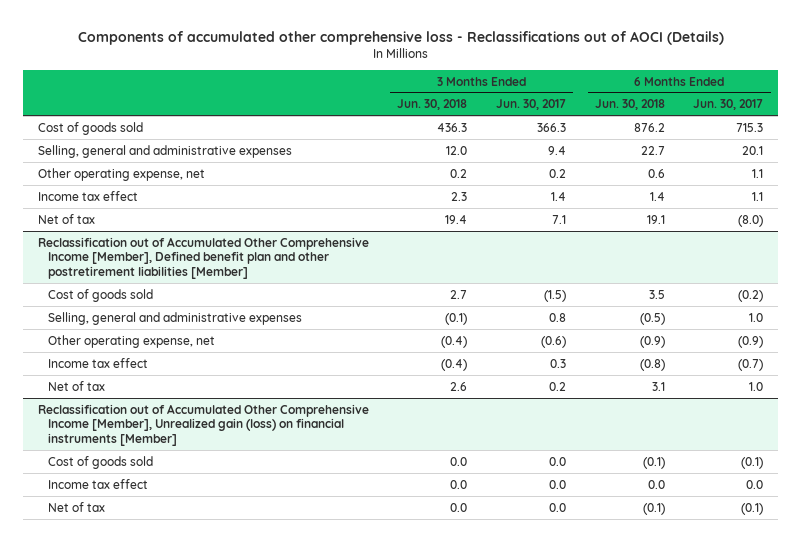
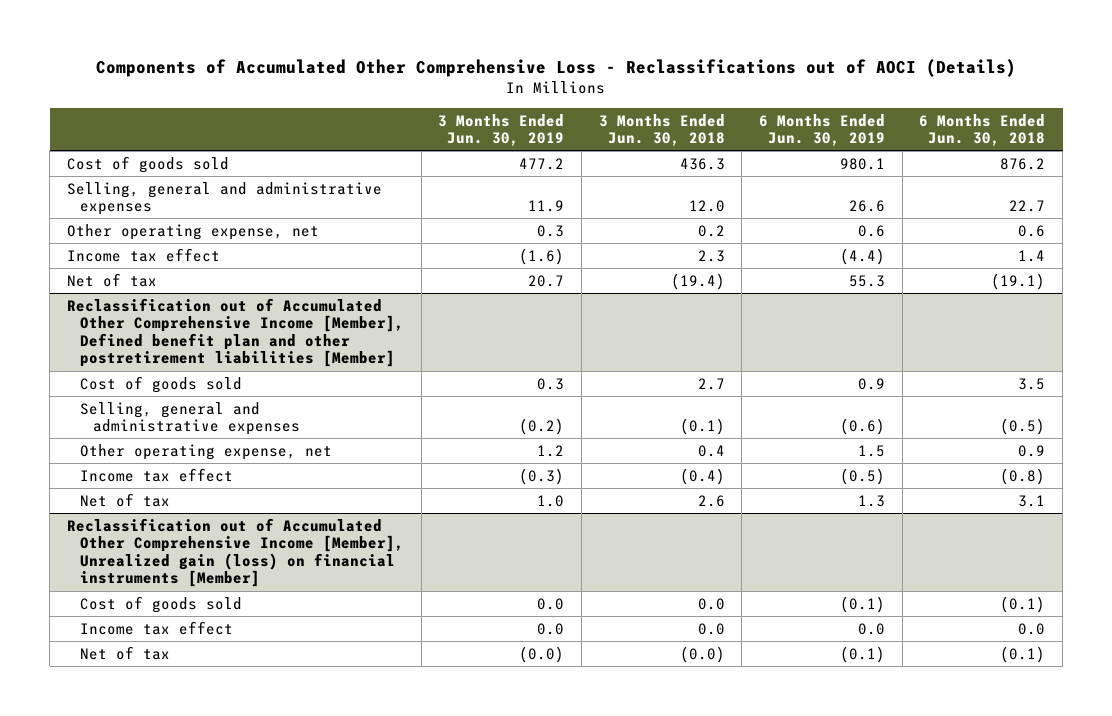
- Components of accumulated other comprehensive loss - Reclassifications out of AOCI (Details)
+ Components of Accumulated Other Comprehensive Loss - Reclassifications out of AOCI (Details)
- | 3 Months Ended Jun. 30, 2018 | 3 Months Ended Jun. 30, 2017 | 6 Months Ended Jun. 30, 2018 | 6 Months Ended Jun. 30, 2017
+ | 3 Months Ended Jun. 30, 2019 | 3 Months Ended Jun. 30, 2018 | 6 Months Ended Jun. 30, 2019 | 6 Months Ended Jun. 30, 2018
- Net of tax | 19.4 | 7.1 | 19.1 | (8.0)
+ Net of tax | 20.7 | (19.4) | 55.3 | (19.1)
@ Reclassification out of Accumulated Other Comprehensive Income [Member], Defined benefit plan and other postretirement liabilities [Member]
- Other operating expense, net | (0.4) | (0.6) | (0.9) | (0.9)
+ Other operating expense, net | 1.2 | 0.4 | 1.5 | 0.9
@ Reclassification out of Accumulated Other Comprehensive Income [Member], Unrealized gain (loss) on financial instruments [Member]
- Net of tax | 0.0 | 0.0 | (0.1) | (0.1)
+ Net of tax | (0.0) | (0.0) | (0.1) | (0.1)

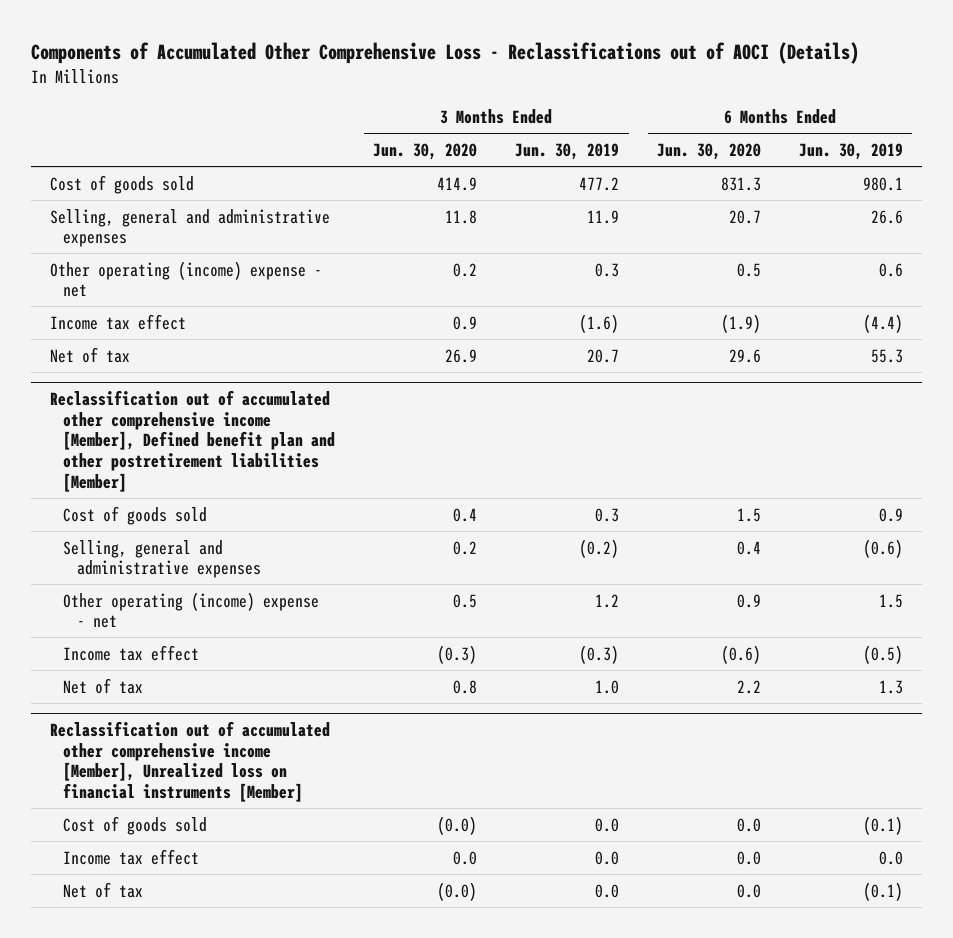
- | 3 Months Ended Jun. 30, 2019 | 3 Months Ended Jun. 30, 2018 | 6 Months Ended Jun. 30, 2019 | 6 Months Ended Jun. 30, 2018
+ | 3 Months Ended Jun. 30, 2020 | 3 Months Ended Jun. 30, 2019 | 6 Months Ended Jun. 30, 2020 | 6 Months Ended Jun. 30, 2019
- Other operating expense, net | 0.3 | 0.2 | 0.6 | 0.6
+ Other operating (income) expense - net | 0.2 | 0.3 | 0.5 | 0.6
- Reclassification out of Accumulated Other Comprehensive Income [Member], Defined benefit plan and other postretirement liabilities [Member]
+ Reclassification out of accumulated other comprehensive income [Member], Defined benefit plan and other postretirement liabilities [Member]
- Other operating expense, net | 1.2 | 0.4 | 1.5 | 0.9
+ Other operating (income) expense - net | 0.5 | 1.2 | 0.9 | 1.5
- Reclassification out of Accumulated Other Comprehensive Income [Member], Unrealized gain (loss) on financial instruments [Member]
+ Reclassification out of accumulated other comprehensive income [Member], Unrealized loss on financial instruments [Member]
- Net of tax | (0.0) | (0.0) | (0.1) | (0.1)
+ Net of tax | (0.0) | 0.0 | 0.0 | (0.1)

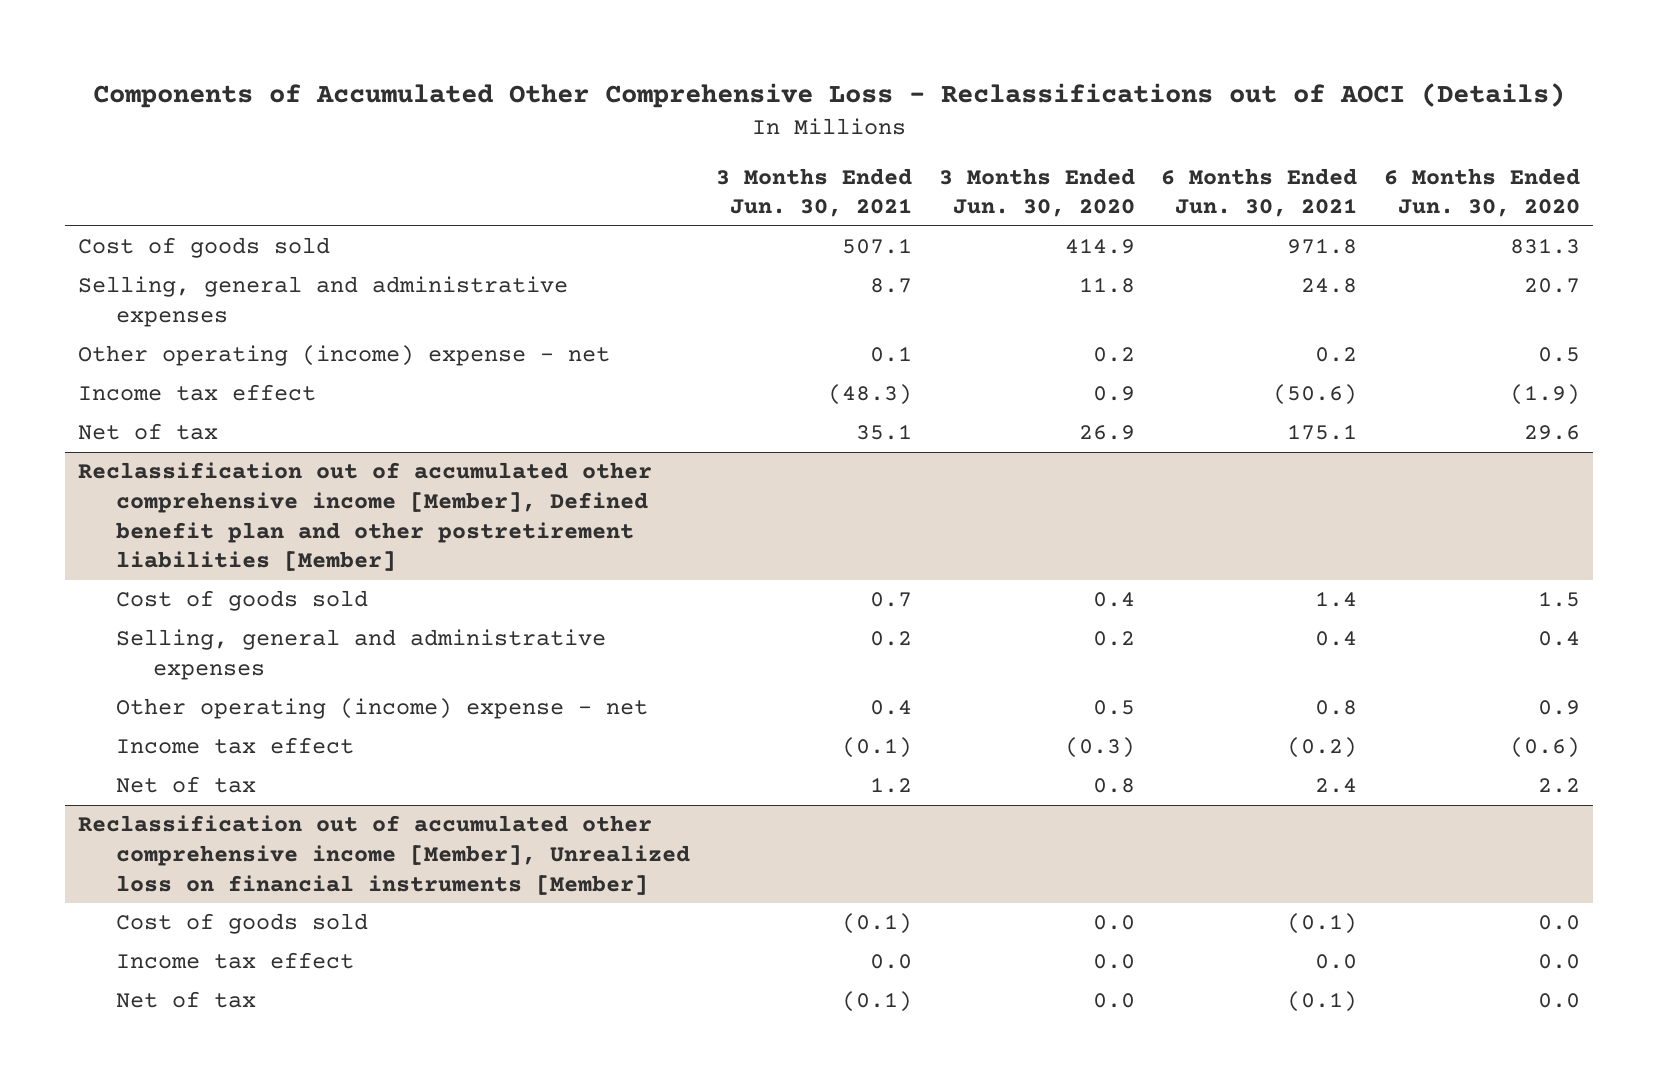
- | 3 Months Ended Jun. 30, 2020 | 3 Months Ended Jun. 30, 2019 | 6 Months Ended Jun. 30, 2020 | 6 Months Ended Jun. 30, 2019
+ | 3 Months Ended Jun. 30, 2021 | 3 Months Ended Jun. 30, 2020 | 6 Months Ended Jun. 30, 2021 | 6 Months Ended Jun. 30, 2020
@ Reclassification out of accumulated other comprehensive income [Member], Unrealized loss on financial instruments [Member]
- Cost of goods sold | (0.0) | 0.0 | 0.0 | (0.1)
+ Cost of goods sold | (0.1) | 0.0 | (0.1) | 0.0
- Net of tax | (0.0) | 0.0 | 0.0 | (0.1)
+ Net of tax | (0.1) | 0.0 | (0.1) | 0.0

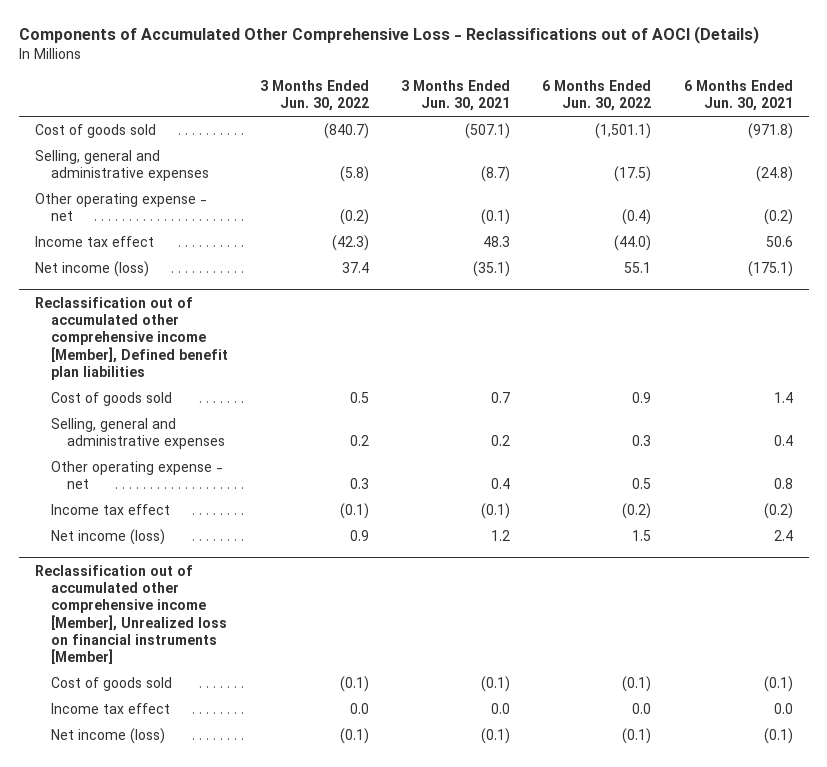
- | 3 Months Ended Jun. 30, 2021 | 3 Months Ended Jun. 30, 2020 | 6 Months Ended Jun. 30, 2021 | 6 Months Ended Jun. 30, 2020
+ | 3 Months Ended Jun. 30, 2022 | 3 Months Ended Jun. 30, 2021 | 6 Months Ended Jun. 30, 2022 | 6 Months Ended Jun. 30, 2021
- Cost of goods sold | 507.1 | 414.9 | 971.8 | 831.3
- Selling, general and administrative expenses | 8.7 | 11.8 | 24.8 | 20.7
- Other operating (income) expense - net | 0.1 | 0.2 | 0.2 | 0.5
- Income tax effect | (48.3) | 0.9 | (50.6) | (1.9)
- Net of tax | 35.1 | 26.9 | 175.1 | 29.6
- Reclassification out of accumulated other comprehensive income [Member], Defined benefit plan and other postretirement liabilities [Member]
+ Cost of goods sold | (840.7) | (507.1) | (1,501.1) | (971.8)
+ Selling, general and administrative expenses | (5.8) | (8.7) | (17.5) | (24.8)
+ Other operating expense - net | (0.2) | (0.1) | (0.4) | (0.2)
+ Income tax effect | (42.3) | 48.3 | (44.0) | 50.6
+ Net income (loss) | 37.4 | (35.1) | 55.1 | (175.1)
+ Reclassification out of accumulated other comprehensive income [Member], Defined benefit plan liabilities
- Other operating (income) expense - net | 0.4 | 0.5 | 0.8 | 0.9
+ Other operating expense - net | 0.3 | 0.4 | 0.5 | 0.8
- Net of tax | 1.2 | 0.8 | 2.4 | 2.2
+ Net income (loss) | 0.9 | 1.2 | 1.5 | 2.4
@ Reclassification out of accumulated other comprehensive income [Member], Unrealized loss on financial instruments [Member]
- Net of tax | (0.1) | 0.0 | (0.1) | 0.0
+ Net income (loss) | (0.1) | (0.1) | (0.1) | (0.1)

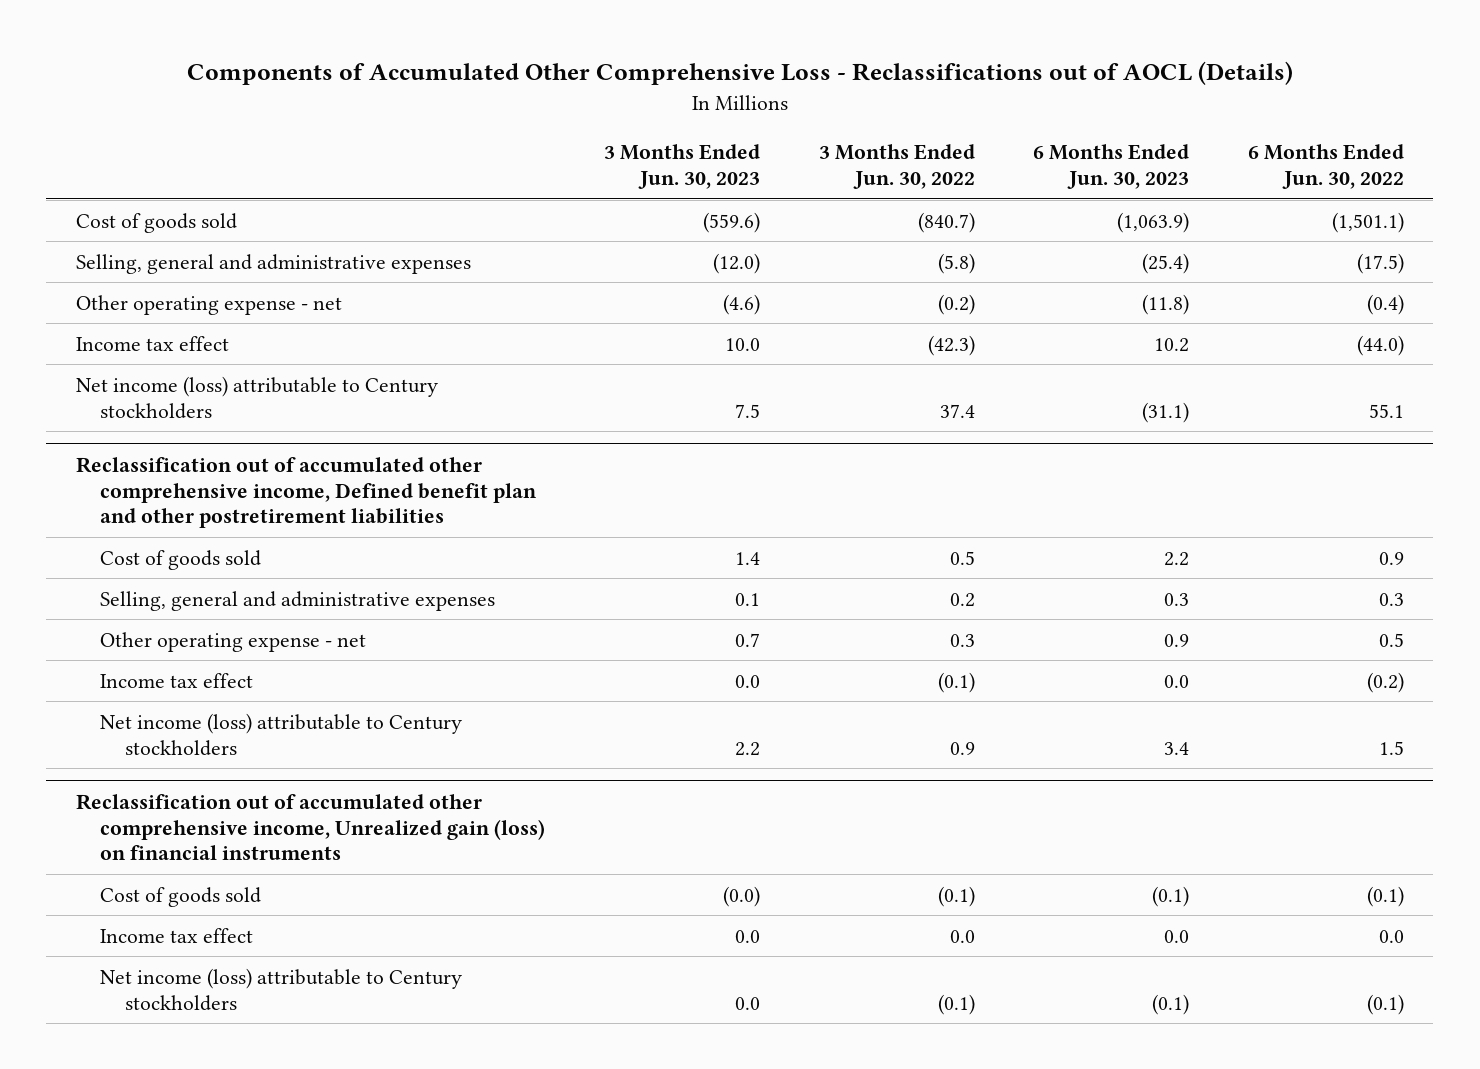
- Components of Accumulated Other Comprehensive Loss - Reclassifications out of AOCI (Details)
+ Components of Accumulated Other Comprehensive Loss - Reclassifications out of AOCL (Details)
- | 3 Months Ended Jun. 30, 2022 | 3 Months Ended Jun. 30, 2021 | 6 Months Ended Jun. 30, 2022 | 6 Months Ended Jun. 30, 2021
+ | 3 Months Ended Jun. 30, 2023 | 3 Months Ended Jun. 30, 2022 | 6 Months Ended Jun. 30, 2023 | 6 Months Ended Jun. 30, 2022
- Net income (loss) | 37.4 | (35.1) | 55.1 | (175.1)
- Reclassification out of accumulated other comprehensive income [Member], Defined benefit plan liabilities
+ Net income (loss) attributable to Century stockholders | 7.5 | 37.4 | (31.1) | 55.1
+ Reclassification out of accumulated other comprehensive income, Defined benefit plan and other postretirement liabilities
- Net income (loss) | 0.9 | 1.2 | 1.5 | 2.4
- Reclassification out of accumulated other comprehensive income [Member], Unrealized loss on financial instruments [Member]
+ Net income (loss) attributable to Century stockholders | 2.2 | 0.9 | 3.4 | 1.5
+ Reclassification out of accumulated other comprehensive income, Unrealized gain (loss) on financial instruments
- Net income (loss) | (0.1) | (0.1) | (0.1) | (0.1)
+ Net income (loss) attributable to Century stockholders | 0.0 | (0.1) | (0.1) | (0.1)

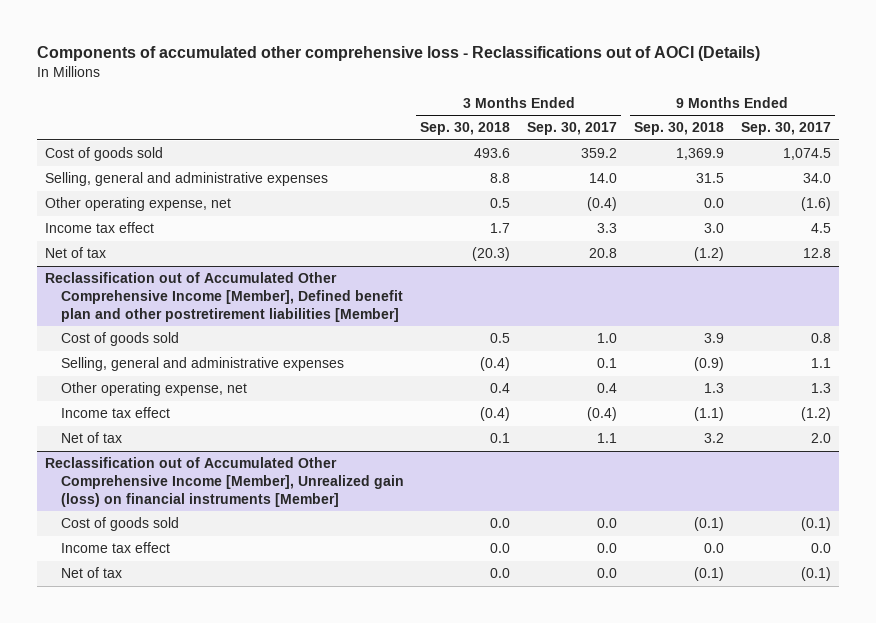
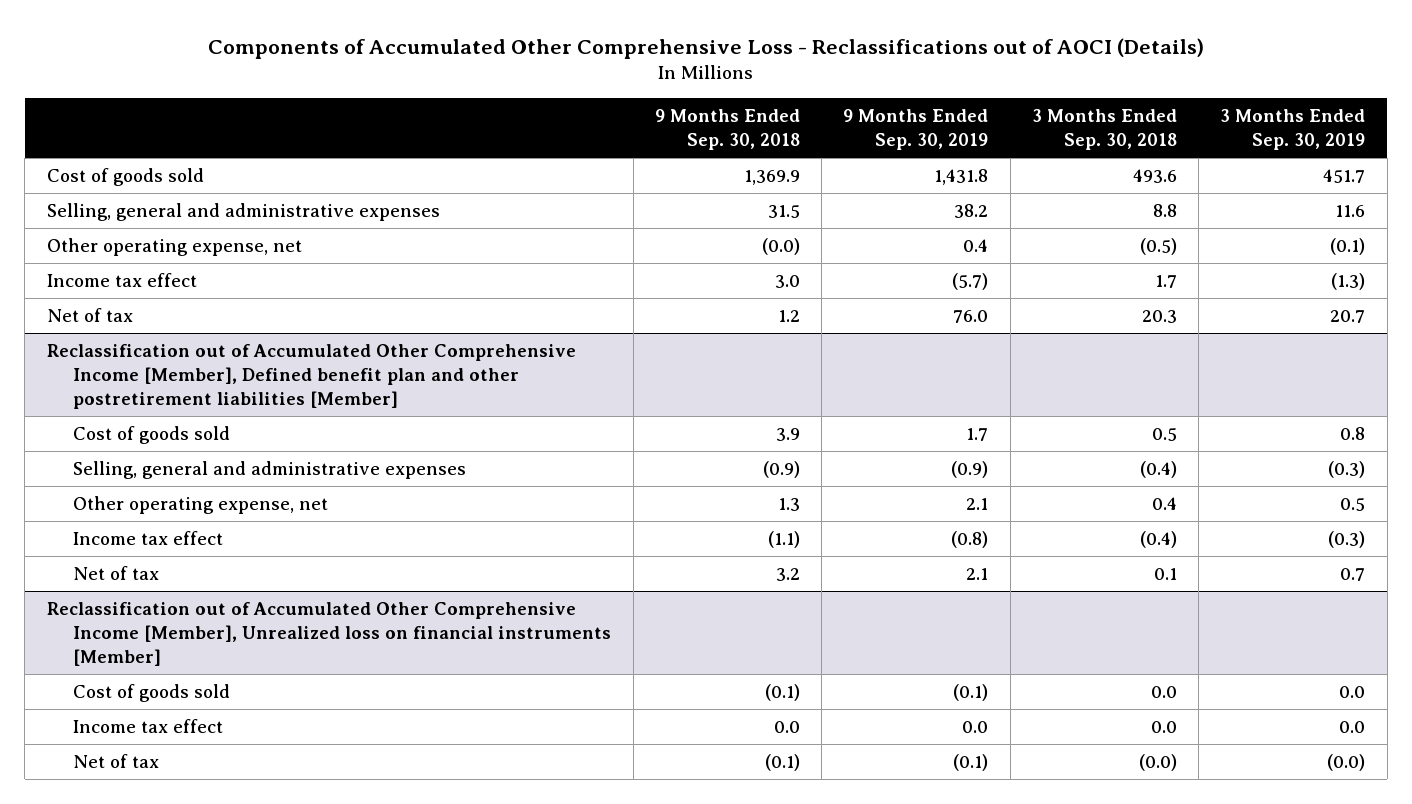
- Components of accumulated other comprehensive loss - Reclassifications out of AOCI (Details)
+ Components of Accumulated Other Comprehensive Loss - Reclassifications out of AOCI (Details)
- | 3 Months Ended Sep. 30, 2018 | 3 Months Ended Sep. 30, 2017 | 9 Months Ended Sep. 30, 2018 | 9 Months Ended Sep. 30, 2017
+ | 9 Months Ended Sep. 30, 2018 | 9 Months Ended Sep. 30, 2019 | 3 Months Ended Sep. 30, 2018 | 3 Months Ended Sep. 30, 2019
- Other operating expense, net | 0.5 | (0.4) | 0.0 | (1.6)
+ Other operating expense, net | (0.0) | 0.4 | (0.5) | (0.1)
- Net of tax | (20.3) | 20.8 | (1.2) | 12.8
+ Net of tax | 1.2 | 76.0 | 20.3 | 20.7
- Reclassification out of Accumulated Other Comprehensive Income [Member], Unrealized gain (loss) on financial instruments [Member]
+ Reclassification out of Accumulated Other Comprehensive Income [Member], Unrealized loss on financial instruments [Member]
- Net of tax | 0.0 | 0.0 | (0.1) | (0.1)
+ Net of tax | (0.1) | (0.1) | (0.0) | (0.0)

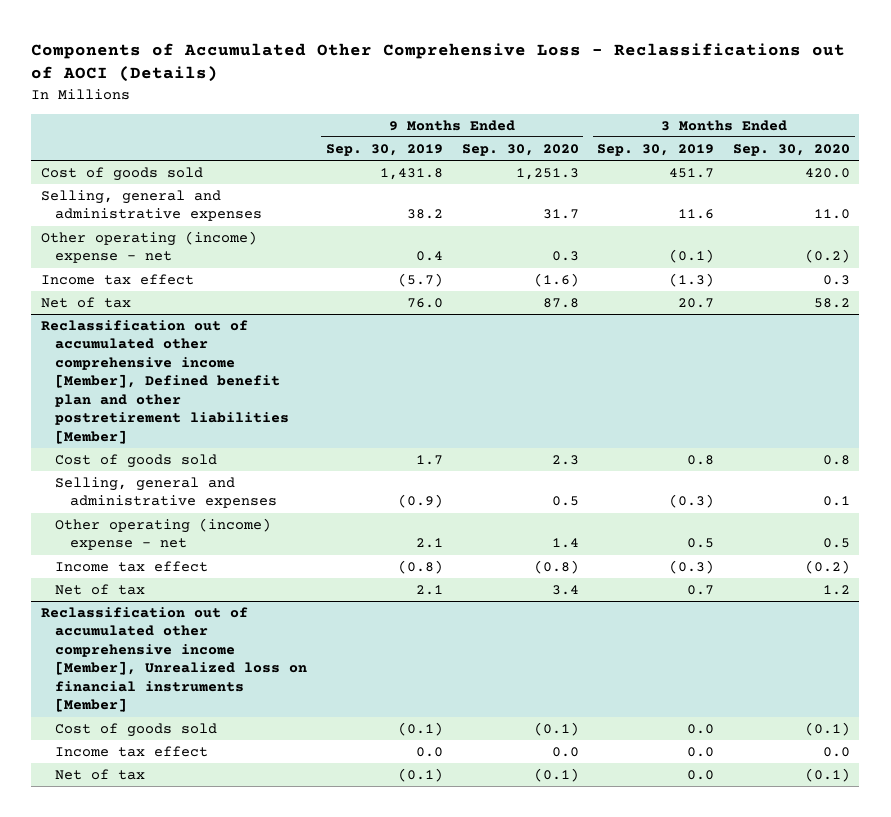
- | 9 Months Ended Sep. 30, 2018 | 9 Months Ended Sep. 30, 2019 | 3 Months Ended Sep. 30, 2018 | 3 Months Ended Sep. 30, 2019
+ | 9 Months Ended Sep. 30, 2019 | 9 Months Ended Sep. 30, 2020 | 3 Months Ended Sep. 30, 2019 | 3 Months Ended Sep. 30, 2020
- Other operating expense, net | (0.0) | 0.4 | (0.5) | (0.1)
+ Other operating (income) expense - net | 0.4 | 0.3 | (0.1) | (0.2)
- Reclassification out of Accumulated Other Comprehensive Income [Member], Defined benefit plan and other postretirement liabilities [Member]
+ Reclassification out of accumulated other comprehensive income [Member], Defined benefit plan and other postretirement liabilities [Member]
- Other operating expense, net | 1.3 | 2.1 | 0.4 | 0.5
+ Other operating (income) expense - net | 2.1 | 1.4 | 0.5 | 0.5
- Reclassification out of Accumulated Other Comprehensive Income [Member], Unrealized loss on financial instruments [Member]
+ Reclassification out of accumulated other comprehensive income [Member], Unrealized loss on financial instruments [Member]
- Net of tax | (0.1) | (0.1) | (0.0) | (0.0)
+ Net of tax | (0.1) | (0.1) | 0.0 | (0.1)

